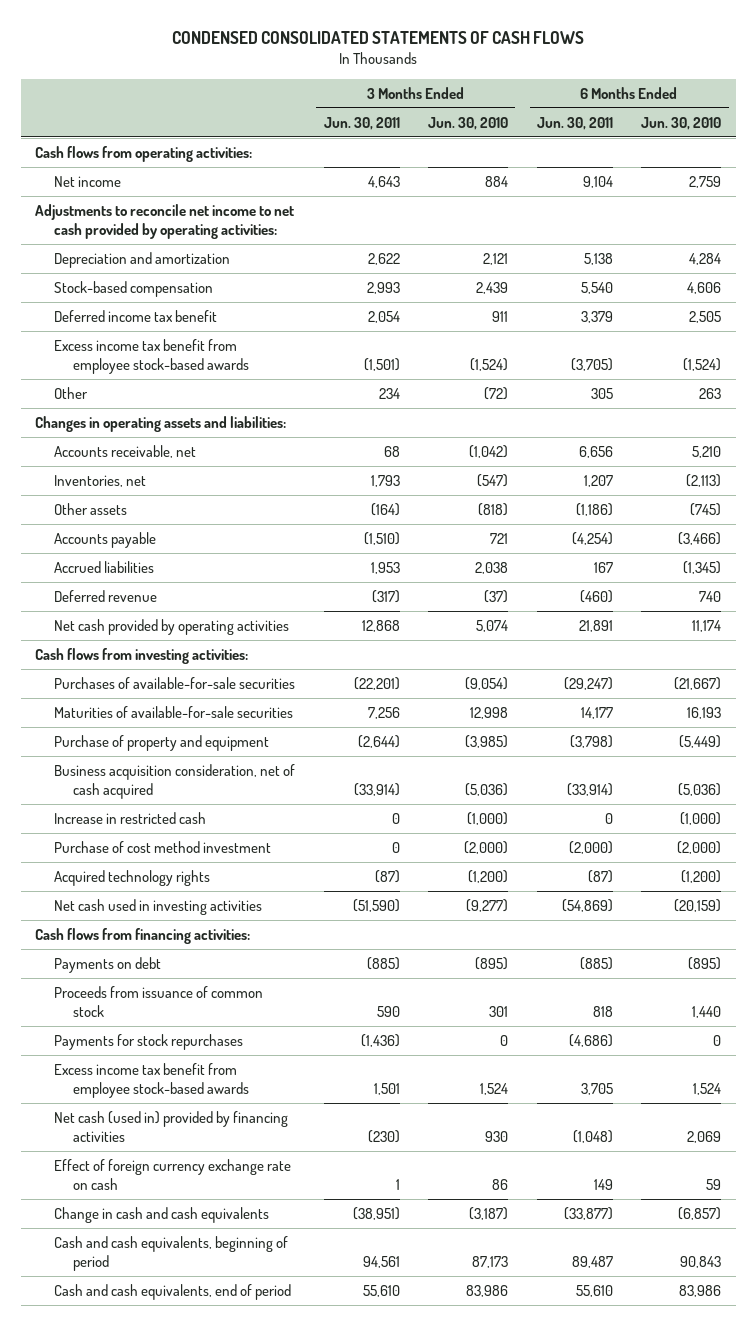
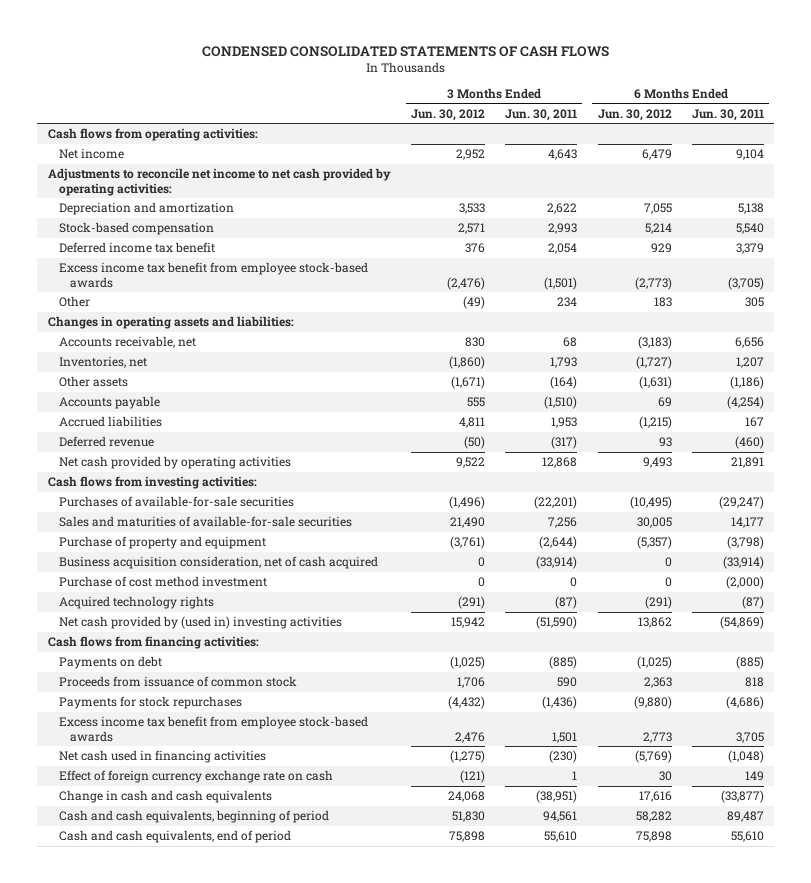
- | 3 Months Ended Jun. 30, 2011 | 3 Months Ended Jun. 30, 2010 | 6 Months Ended Jun. 30, 2011 | 6 Months Ended Jun. 30, 2010
+ | 3 Months Ended Jun. 30, 2012 | 3 Months Ended Jun. 30, 2011 | 6 Months Ended Jun. 30, 2012 | 6 Months Ended Jun. 30, 2011
- Maturities of available-for-sale securities | 7,256 | 12,998 | 14,177 | 16,193
+ Sales and maturities of available-for-sale securities | 21,490 | 7,256 | 30,005 | 14,177
- Increase in restricted cash | 0 | (1,000) | 0 | (1,000)
- Net cash used in investing activities | (51,590) | (9,277) | (54,869) | (20,159)
+ Net cash provided by (used in) investing activities | 15,942 | (51,590) | 13,862 | (54,869)
- Net cash (used in) provided by financing activities | (230) | 930 | (1,048) | 2,069
+ Net cash used in financing activities | (1,275) | (230) | (5,769) | (1,048)

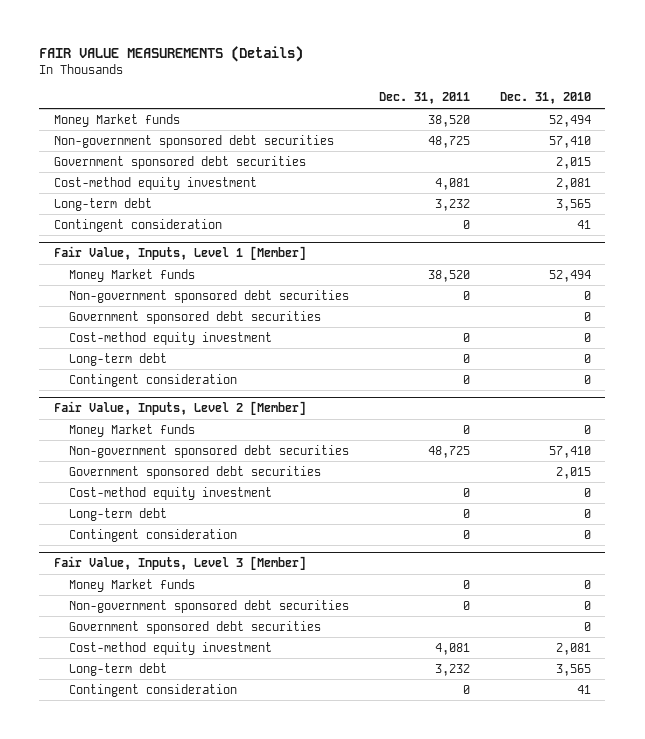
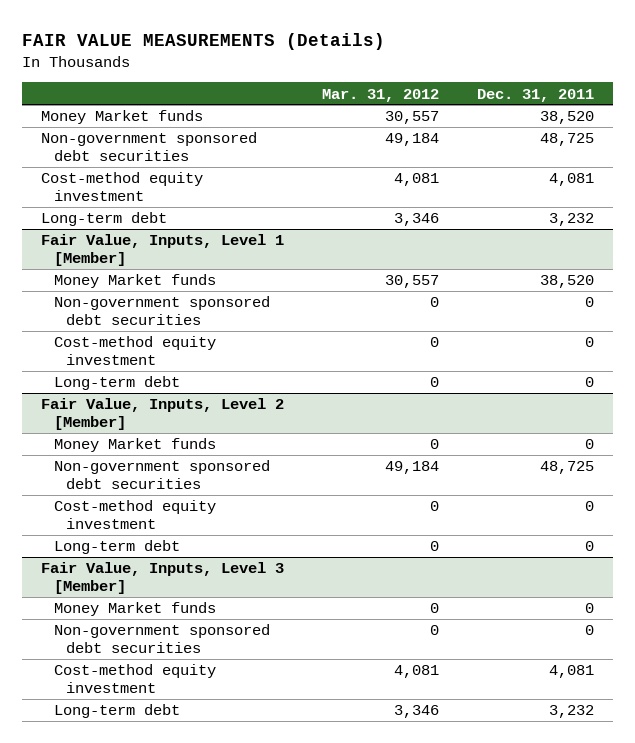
- | Dec. 31, 2011 | Dec. 31, 2010
+ | Mar. 31, 2012 | Dec. 31, 2011
- Government sponsored debt securities | | 2,015
- Contingent consideration | 0 | 41
@ Fair Value, Inputs, Level 1 [Member]
- Government sponsored debt securities | | 0
- Contingent consideration | 0 | 0
@ Fair Value, Inputs, Level 2 [Member]
- Government sponsored debt securities | | 2,015
- Contingent consideration | 0 | 0
@ Fair Value, Inputs, Level 3 [Member]
- Government sponsored debt securities | | 0
- Contingent consideration | 0 | 41

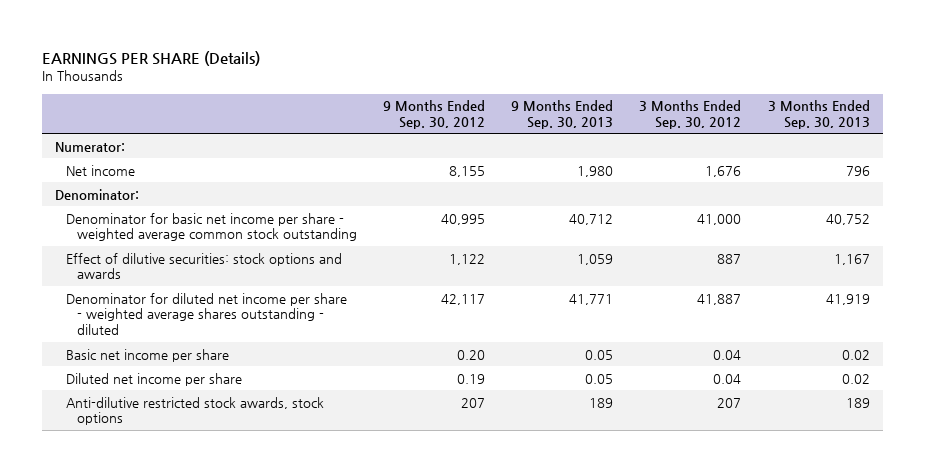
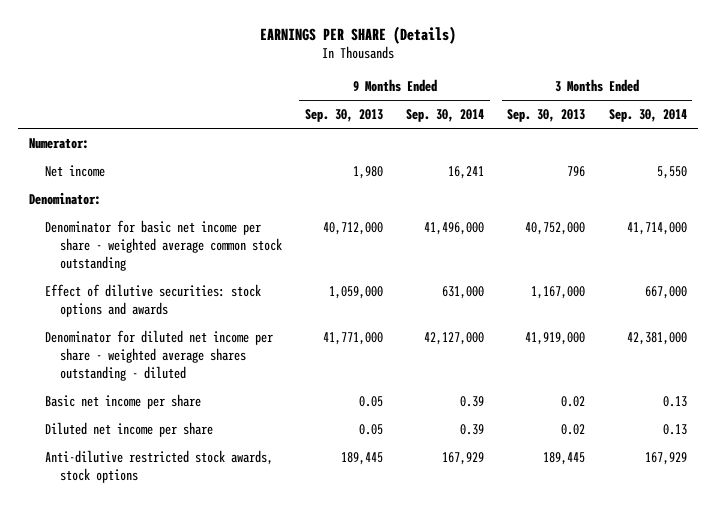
- | 9 Months Ended Sep. 30, 2012 | 9 Months Ended Sep. 30, 2013 | 3 Months Ended Sep. 30, 2012 | 3 Months Ended Sep. 30, 2013
+ | 9 Months Ended Sep. 30, 2013 | 9 Months Ended Sep. 30, 2014 | 3 Months Ended Sep. 30, 2013 | 3 Months Ended Sep. 30, 2014
- Denominator for basic net income per share - weighted average common stock outstanding | 40,995 | 40,712 | 41,000 | 40,752
- Effect of dilutive securities: stock options and awards | 1,122 | 1,059 | 887 | 1,167
- Denominator for diluted net income per share - weighted average shares outstanding - diluted | 42,117 | 41,771 | 41,887 | 41,919
+ Denominator for basic net income per share - weighted average common stock outstanding | 40,712,000 | 41,496,000 | 40,752,000 | 41,714,000
+ Effect of dilutive securities: stock options and awards | 1,059,000 | 631,000 | 1,167,000 | 667,000
+ Denominator for diluted net income per share - weighted average shares outstanding - diluted | 41,771,000 | 42,127,000 | 41,919,000 | 42,381,000
- Anti-dilutive restricted stock awards, stock options | 207 | 189 | 207 | 189
+ Anti-dilutive restricted stock awards, stock options | 189,445 | 167,929 | 189,445 | 167,929

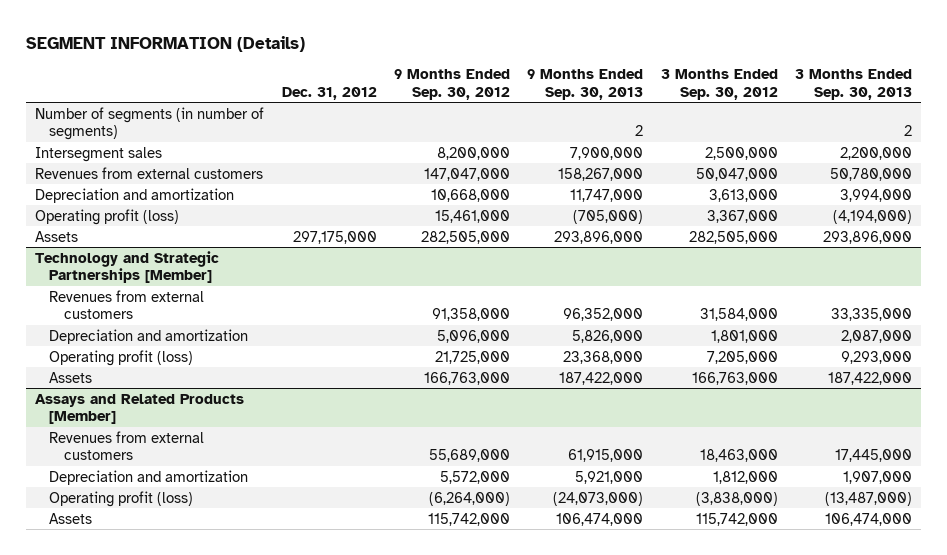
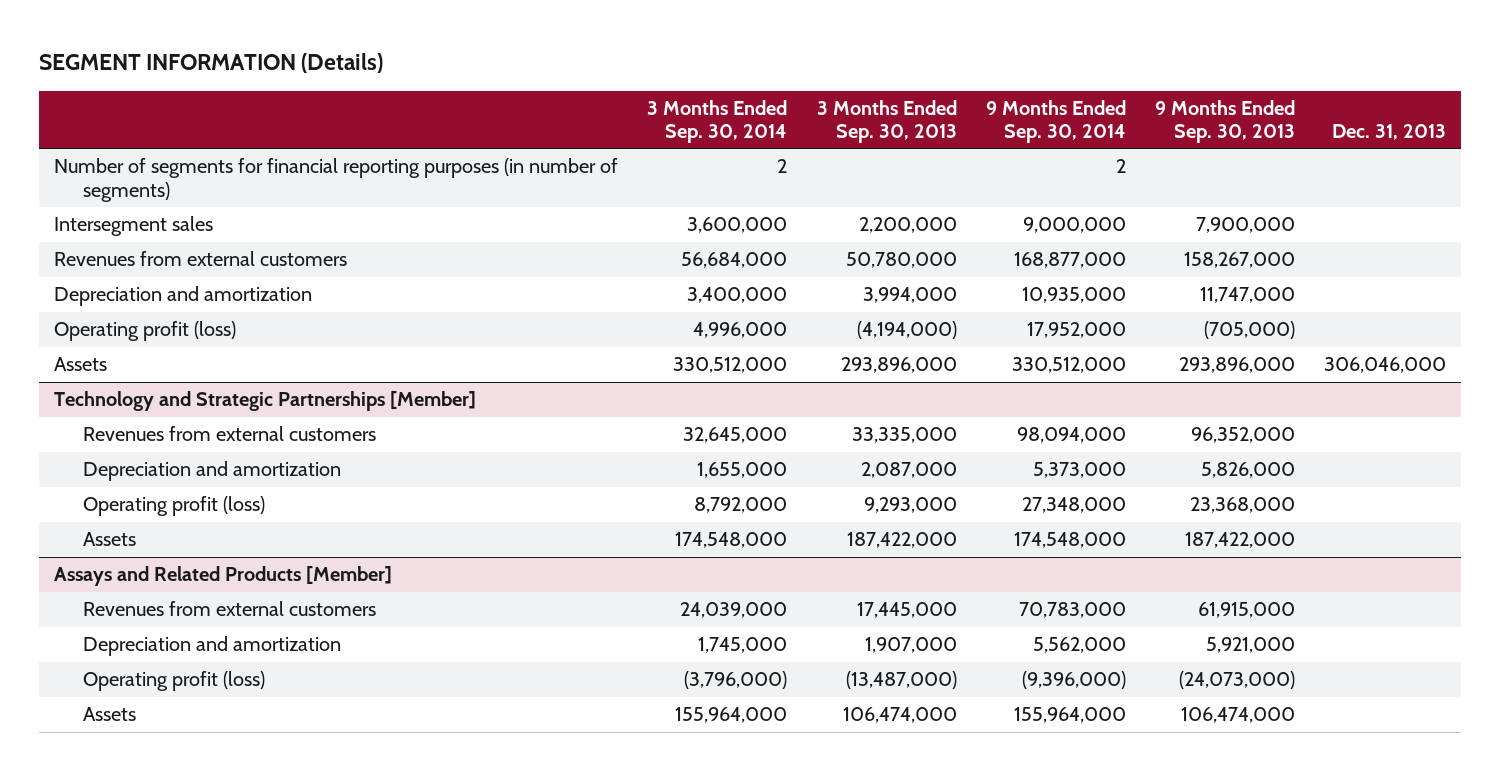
- | Dec. 31, 2012 | 9 Months Ended Sep. 30, 2012 | 9 Months Ended Sep. 30, 2013 | 3 Months Ended Sep. 30, 2012 | 3 Months Ended Sep. 30, 2013
+ | 3 Months Ended Sep. 30, 2014 | 3 Months Ended Sep. 30, 2013 | 9 Months Ended Sep. 30, 2014 | 9 Months Ended Sep. 30, 2013 | Dec. 31, 2013
- Number of segments (in number of segments) | | | 2 | | 2
+ Number of segments for financial reporting purposes (in number of segments) | 2 | | 2 | |

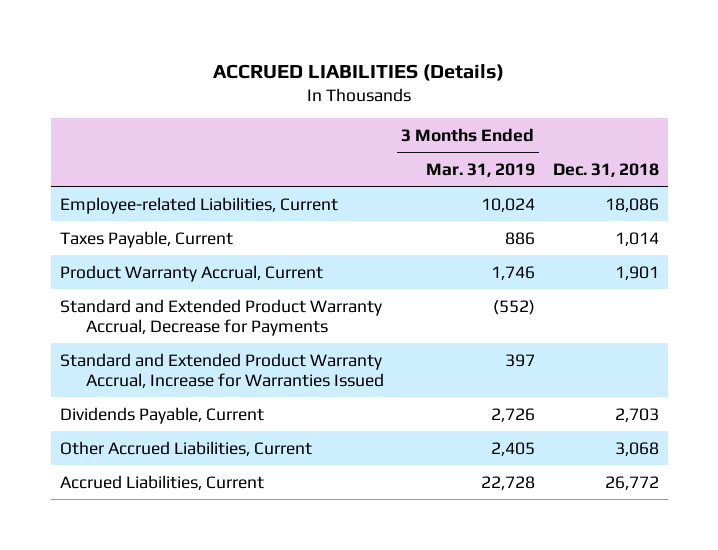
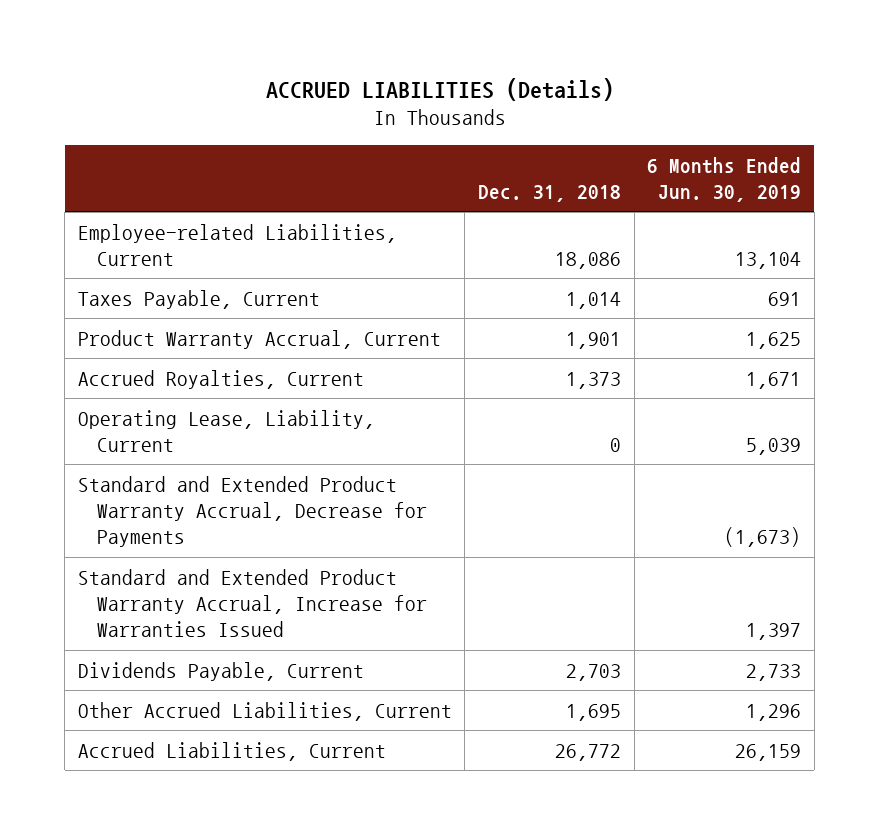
- | 3 Months Ended Mar. 31, 2019 | Dec. 31, 2018
+ | Dec. 31, 2018 | 6 Months Ended Jun. 30, 2019
+ Accrued Royalties, Current | 1,373 | 1,671
+ Operating Lease, Liability, Current | 0 | 5,039
- Other Accrued Liabilities, Current | 2,405 | 3,068
+ Other Accrued Liabilities, Current | 1,695 | 1,296

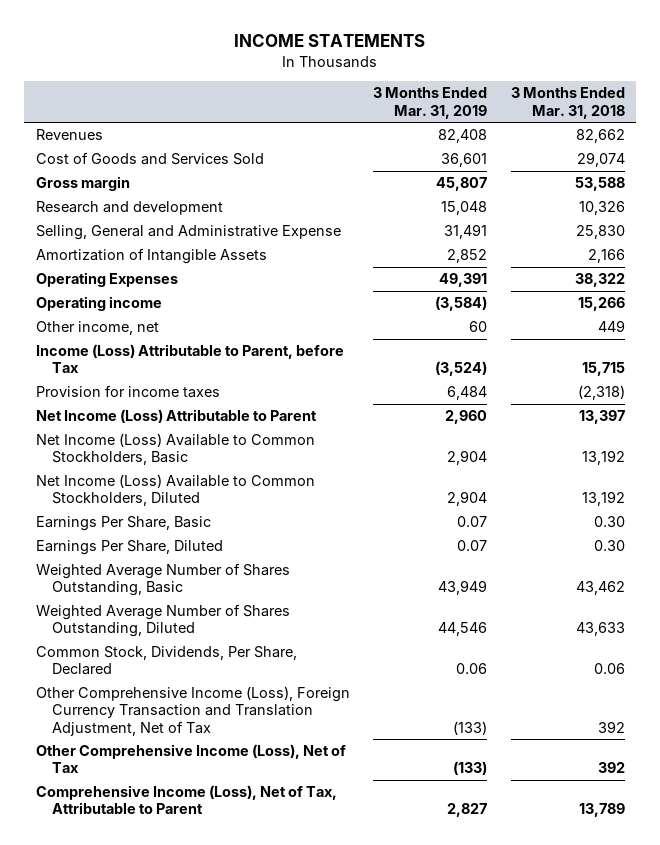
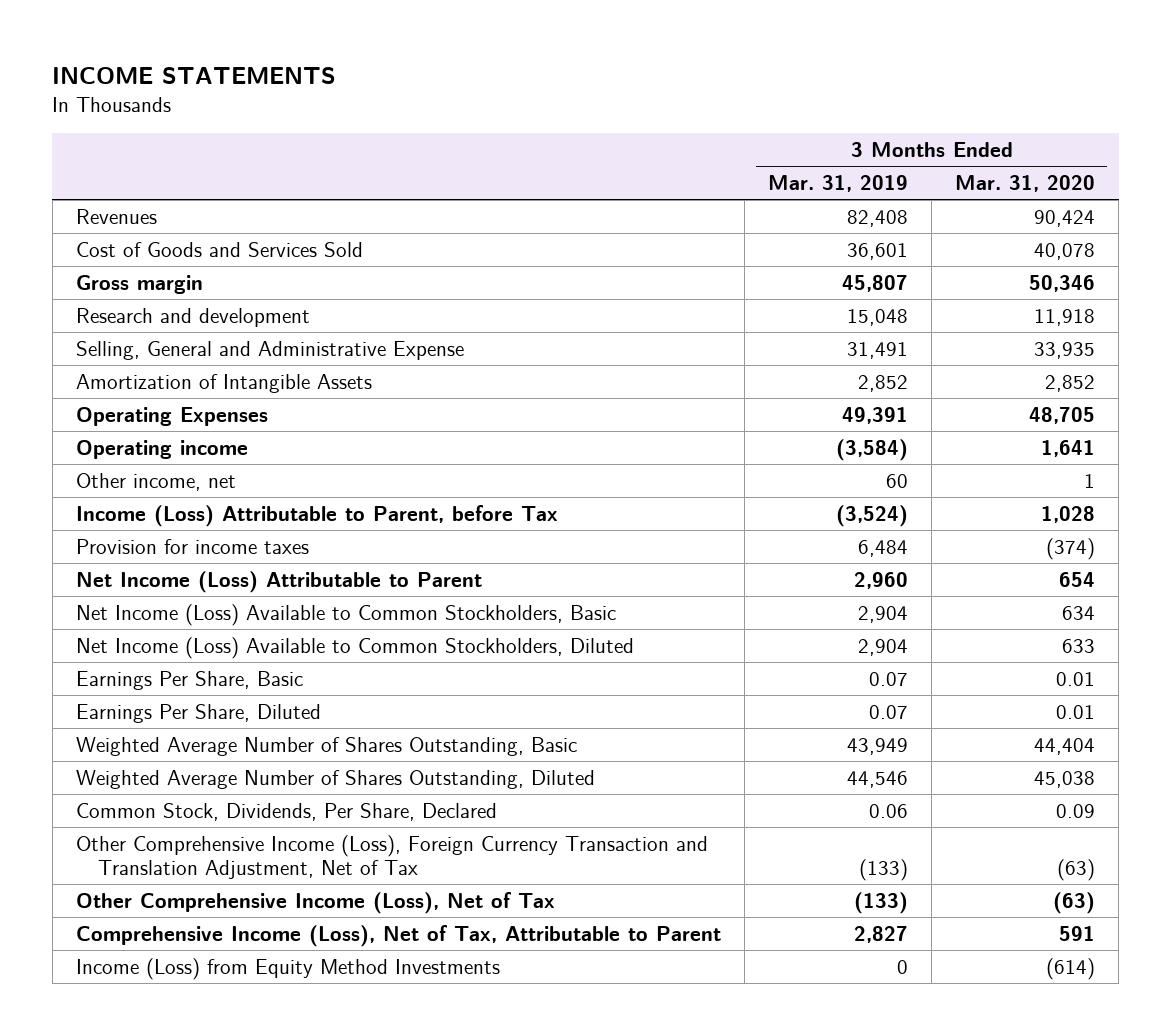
- | 3 Months Ended Mar. 31, 2019 | 3 Months Ended Mar. 31, 2018
+ | 3 Months Ended Mar. 31, 2019 | 3 Months Ended Mar. 31, 2020
+ Income (Loss) from Equity Method Investments | 0 | (614)

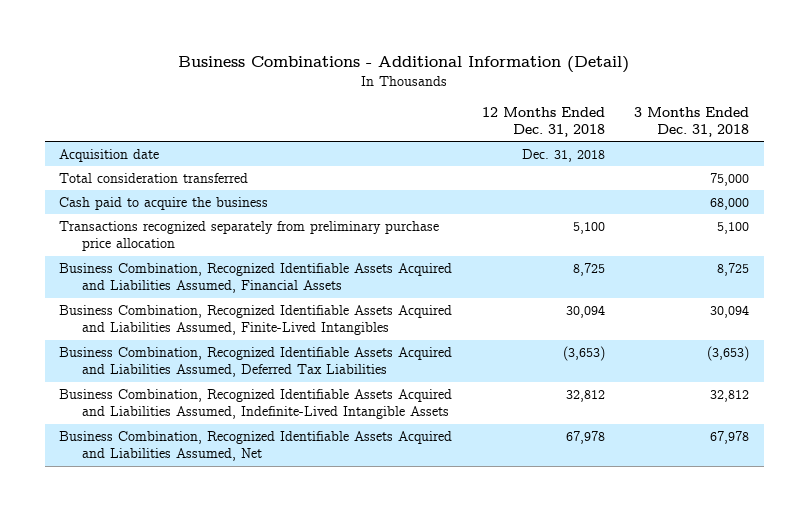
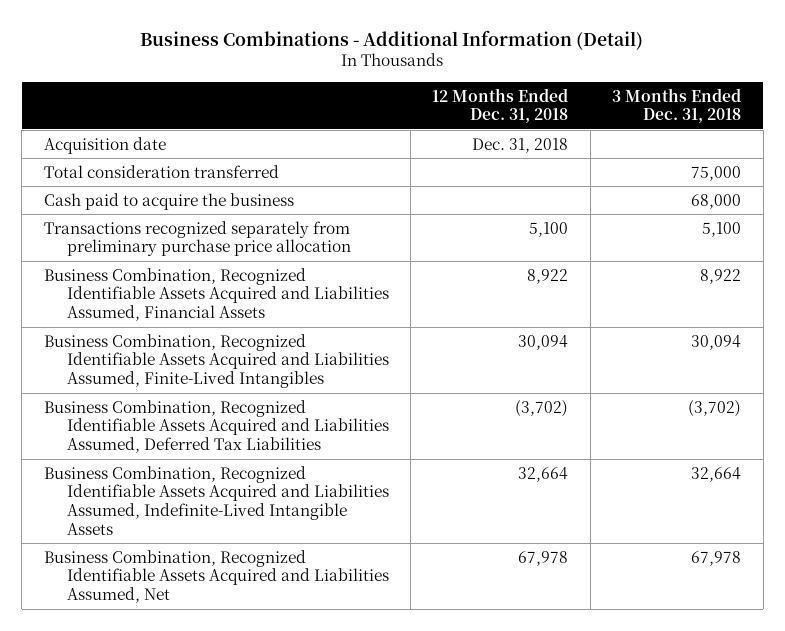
- Business Combination, Recognized Identifiable Assets Acquired and Liabilities Assumed, Financial Assets | 8,725 | 8,725
+ Business Combination, Recognized Identifiable Assets Acquired and Liabilities Assumed, Financial Assets | 8,922 | 8,922
- Business Combination, Recognized Identifiable Assets Acquired and Liabilities Assumed, Deferred Tax Liabilities | (3,653) | (3,653)
- Business Combination, Recognized Identifiable Assets Acquired and Liabilities Assumed, Indefinite-Lived Intangible Assets | 32,812 | 32,812
+ Business Combination, Recognized Identifiable Assets Acquired and Liabilities Assumed, Deferred Tax Liabilities | (3,702) | (3,702)
+ Business Combination, Recognized Identifiable Assets Acquired and Liabilities Assumed, Indefinite-Lived Intangible Assets | 32,664 | 32,664

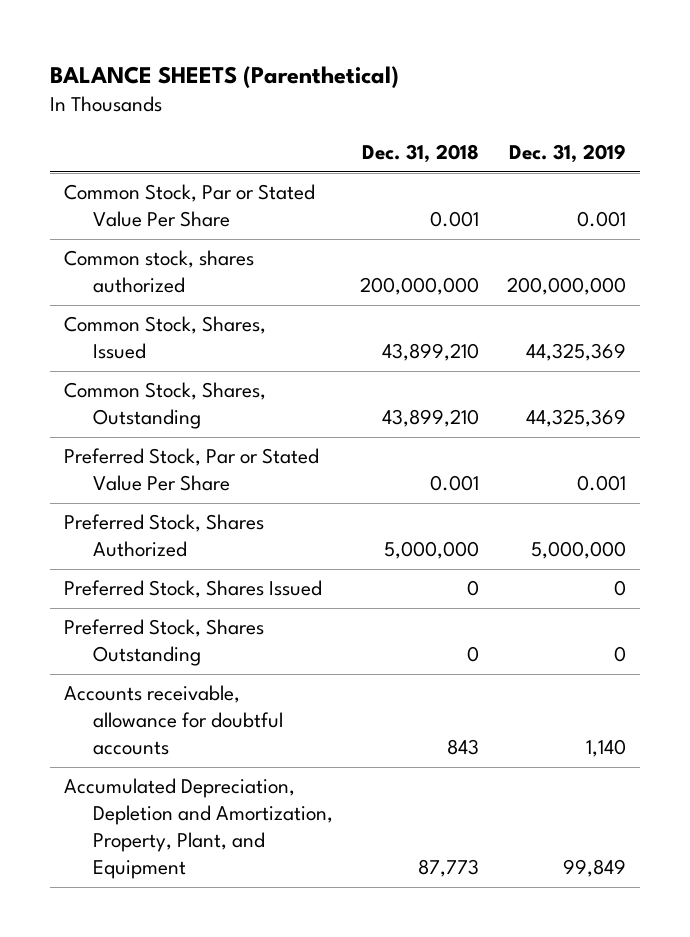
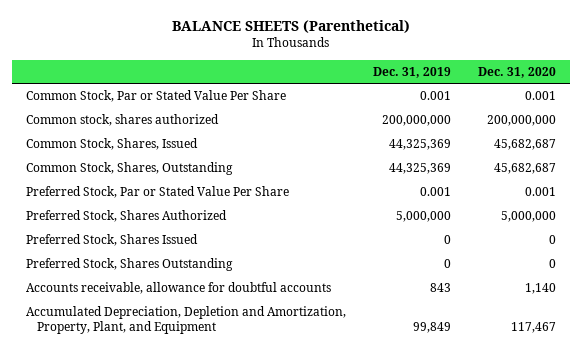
- | Dec. 31, 2018 | Dec. 31, 2019
+ | Dec. 31, 2019 | Dec. 31, 2020
- Accounts receivable, allowance for doubtful accounts | 843 | 1,140
+ Accounts receivable, allowance for doubtful accounts | 843 | 1,140

